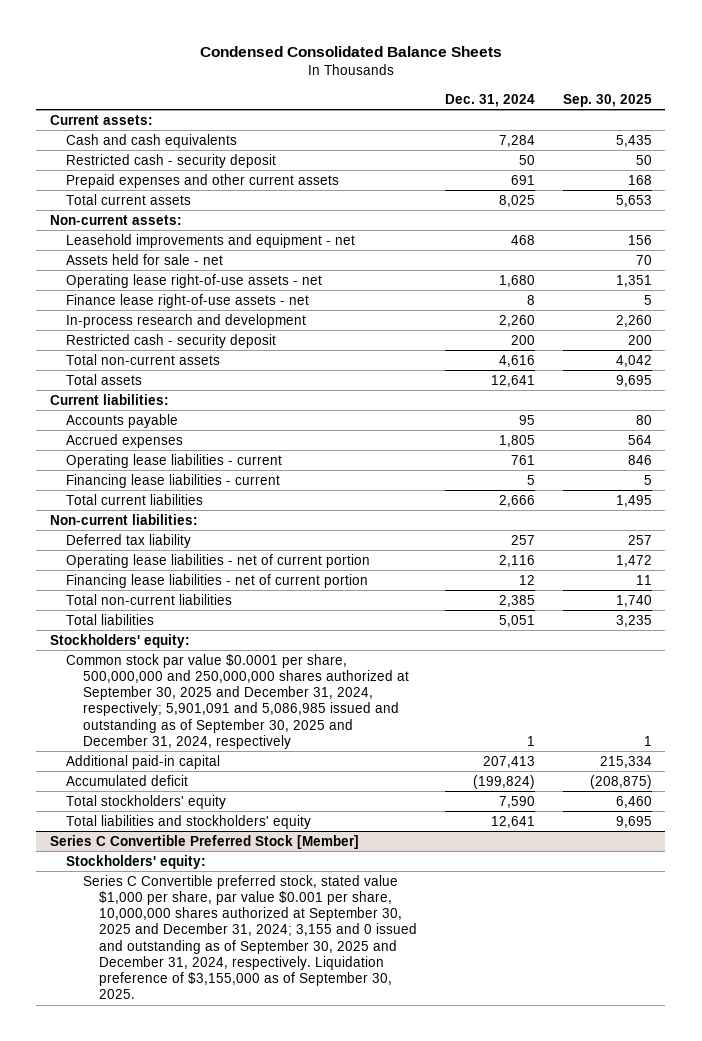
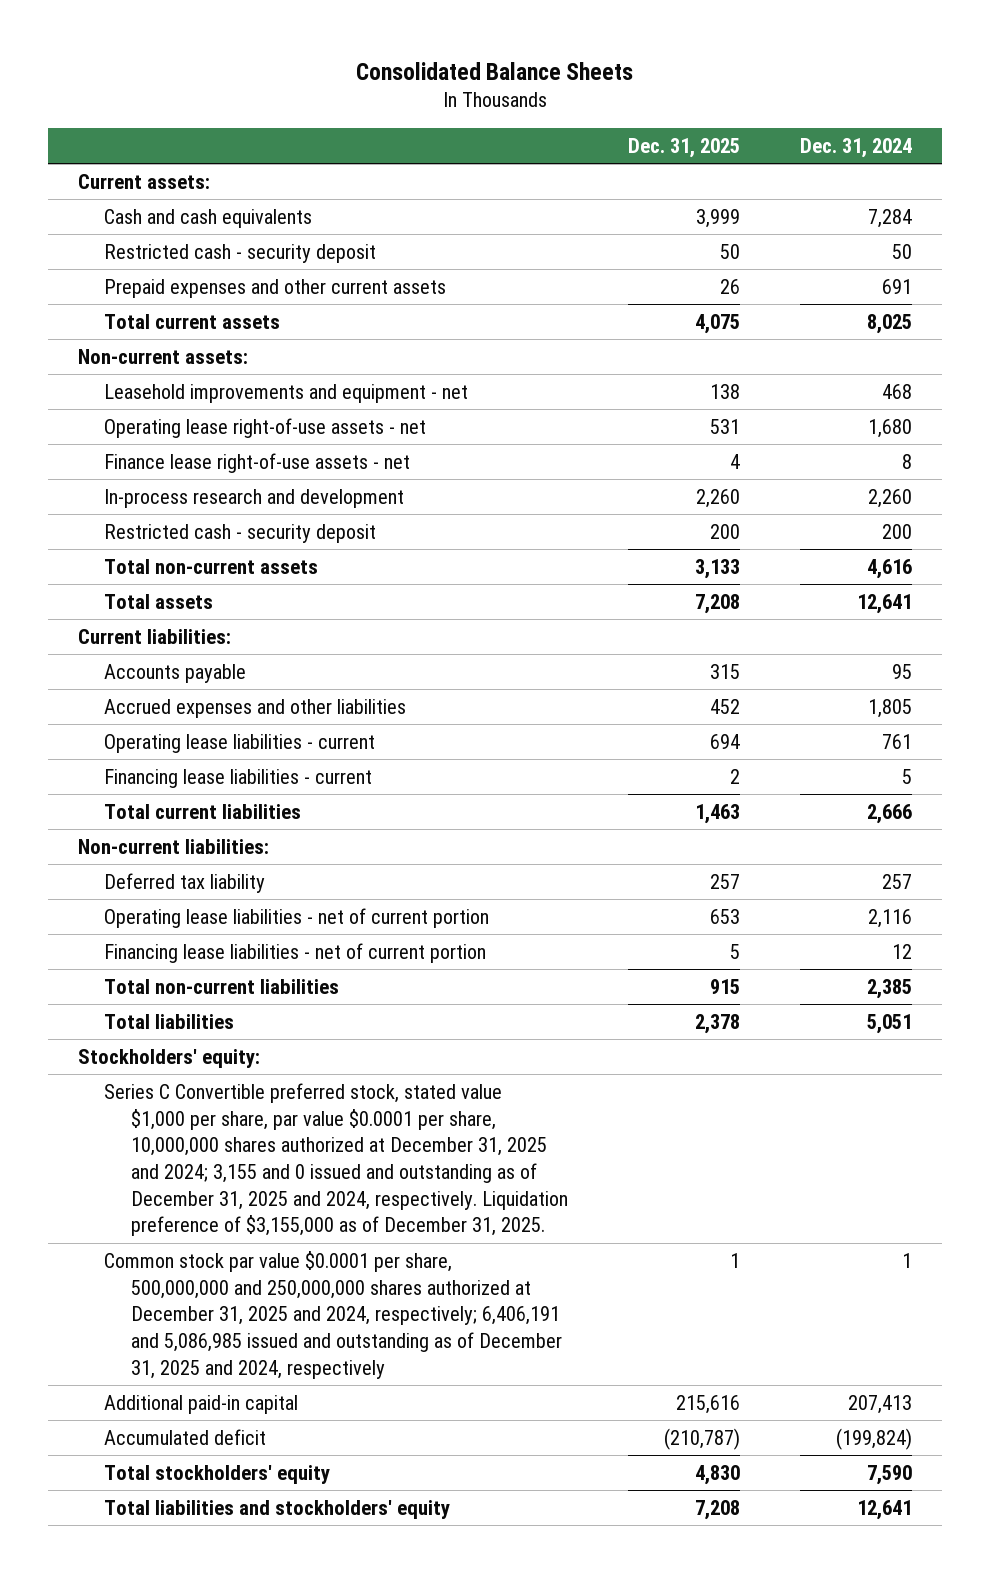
- Condensed Consolidated Balance Sheets
+ Consolidated Balance Sheets
- | Dec. 31, 2024 | Sep. 30, 2025
+ | Dec. 31, 2025 | Dec. 31, 2024
- Assets held for sale - net | | 70
- Accrued expenses | 1,805 | 564
+ Accrued expenses and other liabilities | 452 | 1,805
- Common stock par value $0.0001 per share, 500,000,000 and 250,000,000 shares authorized at September 30, 2025 and December 31, 2024, respectively; 5,901,091 and 5,086,985 issued and outstanding as of September 30, 2025 and December 31, 2024, respectively | 1 | 1
+ Series C Convertible preferred stock, stated value $1,000 per share, par value $0.0001 per share, 10,000,000 shares authorized at December 31, 2025 and 2024; 3,155 and 0 issued and outstanding as of December 31, 2025 and 2024, respectively. Liquidation preference of $3,155,000 as of December 31, 2025.
+ Common stock par value $0.0001 per share, 500,000,000 and 250,000,000 shares authorized at December 31, 2025 and 2024, respectively; 6,406,191 and 5,086,985 issued and outstanding as of December 31, 2025 and 2024, respectively | 1 | 1
- Series C Convertible Preferred Stock [Member]
- Stockholders' equity:
- Series C Convertible preferred stock, stated value $1,000 per share, par value $0.001 per share, 10,000,000 shares authorized at September 30, 2025 and December 31, 2024; 3,155 and 0 issued and outstanding as of September 30, 2025 and December 31, 2024, respectively. Liquidation preference of $3,155,000 as of September 30, 2025.

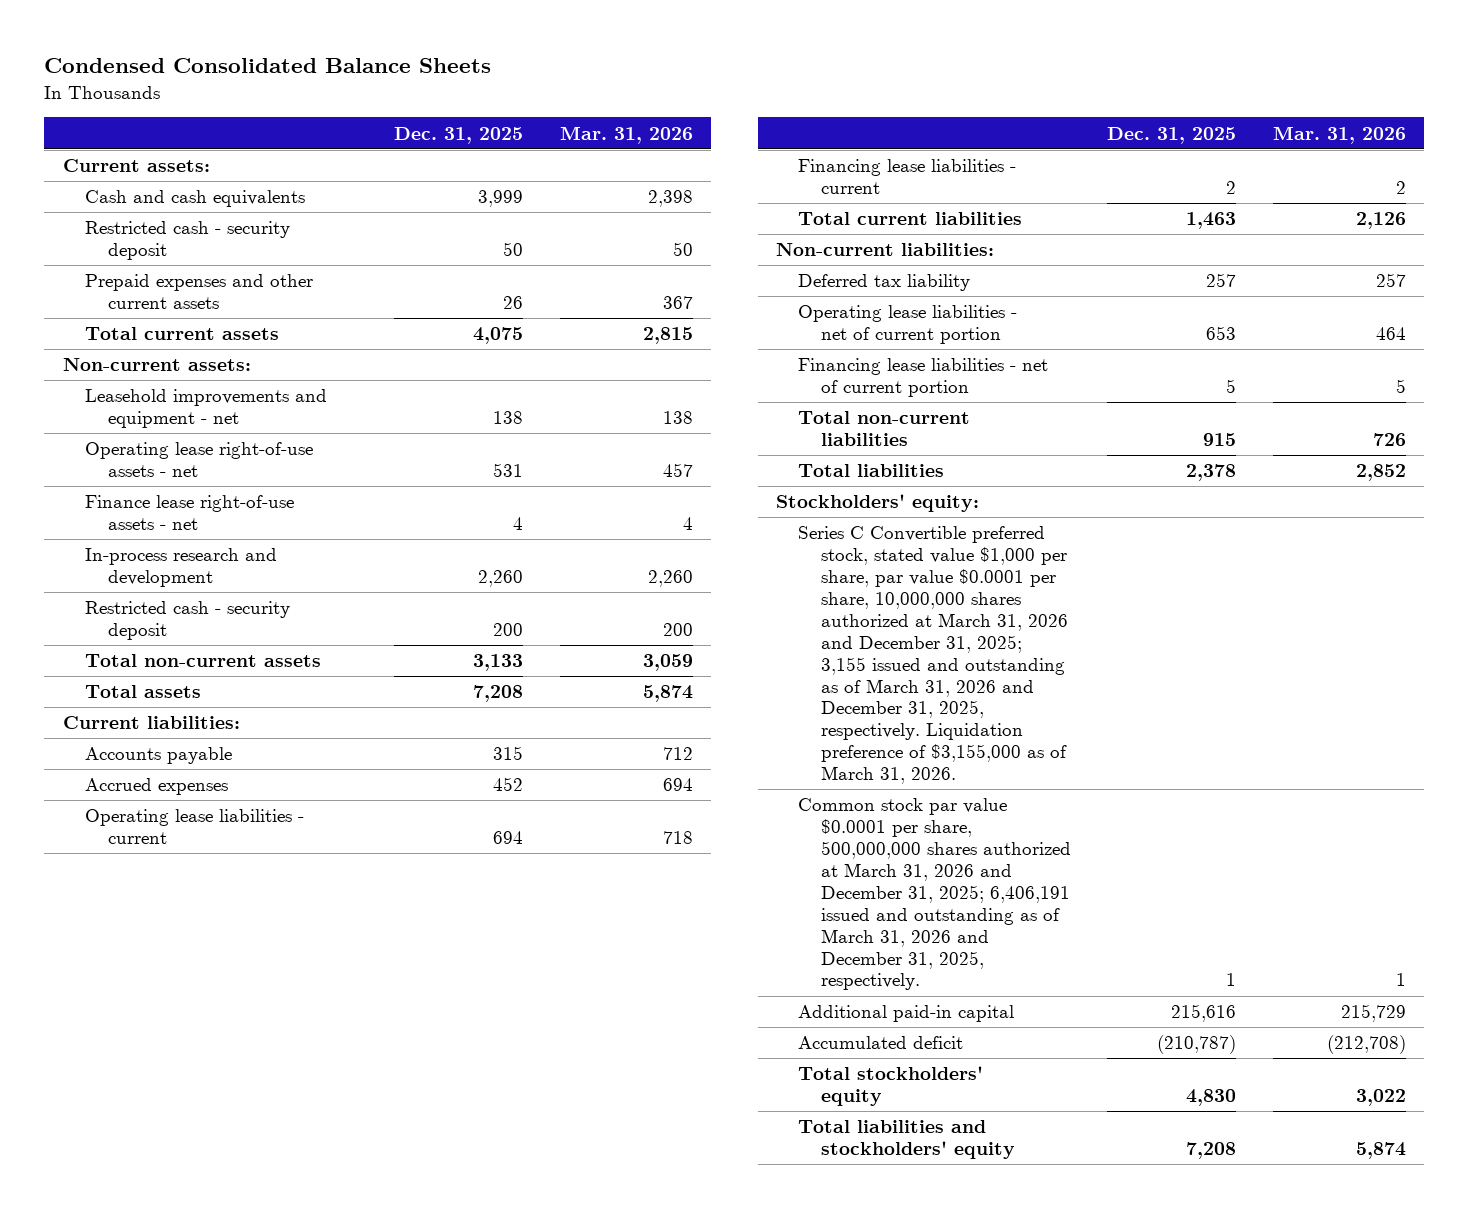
- Consolidated Balance Sheets
+ Condensed Consolidated Balance Sheets
- | Dec. 31, 2025 | Dec. 31, 2024
+ | Dec. 31, 2025 | Mar. 31, 2026
- Accrued expenses and other liabilities | 452 | 1,805
+ Accrued expenses | 452 | 694
- Series C Convertible preferred stock, stated value $1,000 per share, par value $0.0001 per share, 10,000,000 shares authorized at December 31, 2025 and 2024; 3,155 and 0 issued and outstanding as of December 31, 2025 and 2024, respectively. Liquidation preference of $3,155,000 as of December 31, 2025.
- Common stock par value $0.0001 per share, 500,000,000 and 250,000,000 shares authorized at December 31, 2025 and 2024, respectively; 6,406,191 and 5,086,985 issued and outstanding as of December 31, 2025 and 2024, respectively | 1 | 1
+ Series C Convertible preferred stock, stated value $1,000 per share, par value $0.0001 per share, 10,000,000 shares authorized at March 31, 2026 and December 31, 2025; 3,155 issued and outstanding as of March 31, 2026 and December 31, 2025, respectively. Liquidation preference of $3,155,000 as of March 31, 2026.
+ Common stock par value $0.0001 per share, 500,000,000 shares authorized at March 31, 2026 and December 31, 2025; 6,406,191 issued and outstanding as of March 31, 2026 and December 31, 2025, respectively. | 1 | 1

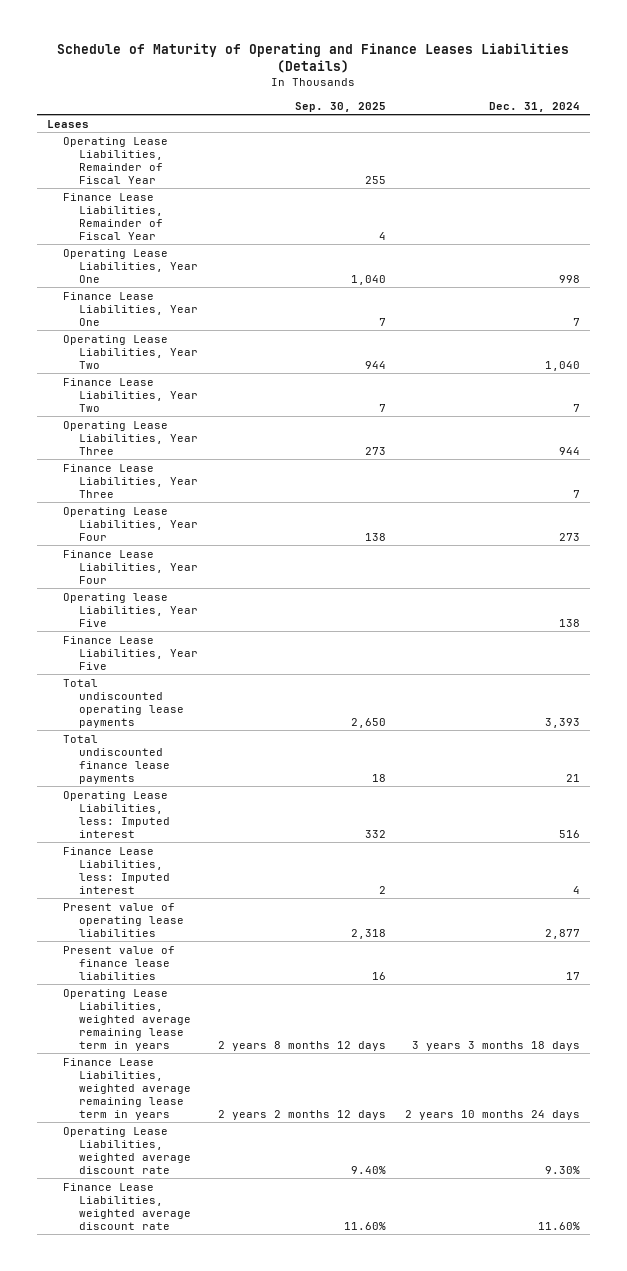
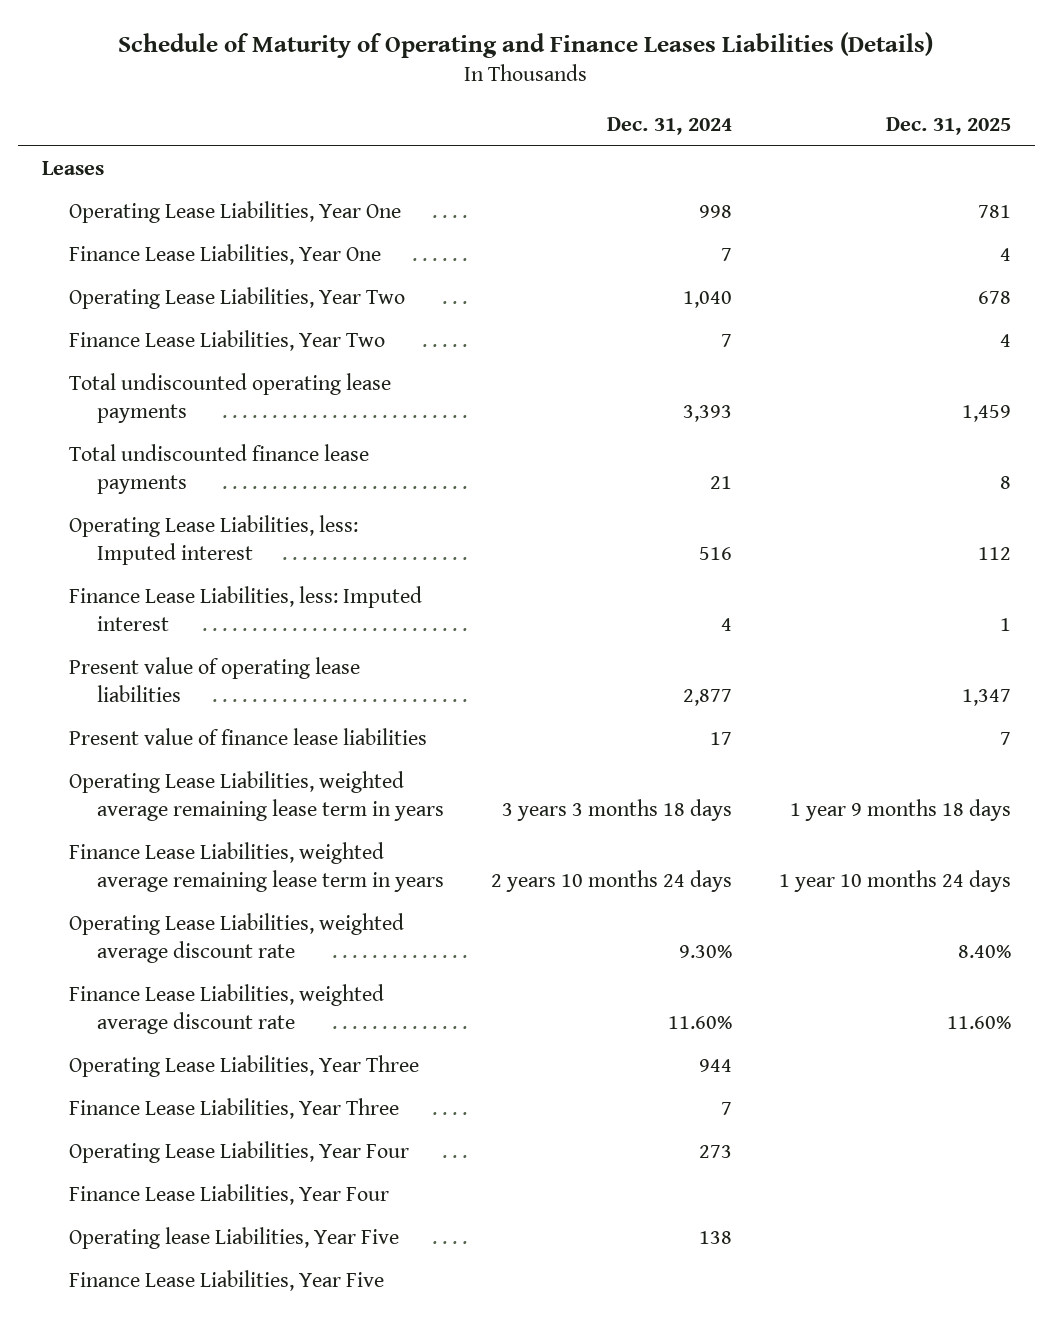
- | Sep. 30, 2025 | Dec. 31, 2024
+ | Dec. 31, 2024 | Dec. 31, 2025
- Operating Lease Liabilities, Remainder of Fiscal Year | 255 |
- Finance Lease Liabilities, Remainder of Fiscal Year | 4 |
moved down: Operating Lease Liabilities, Year Three | 944 |
moved down: Finance Lease Liabilities, Year Three | 7 |
moved down: Operating Lease Liabilities, Year Four | 273 |
moved down: Finance Lease Liabilities, Year Four
moved down: Operating lease Liabilities, Year Five | 138 |
moved down: Finance Lease Liabilities, Year Five

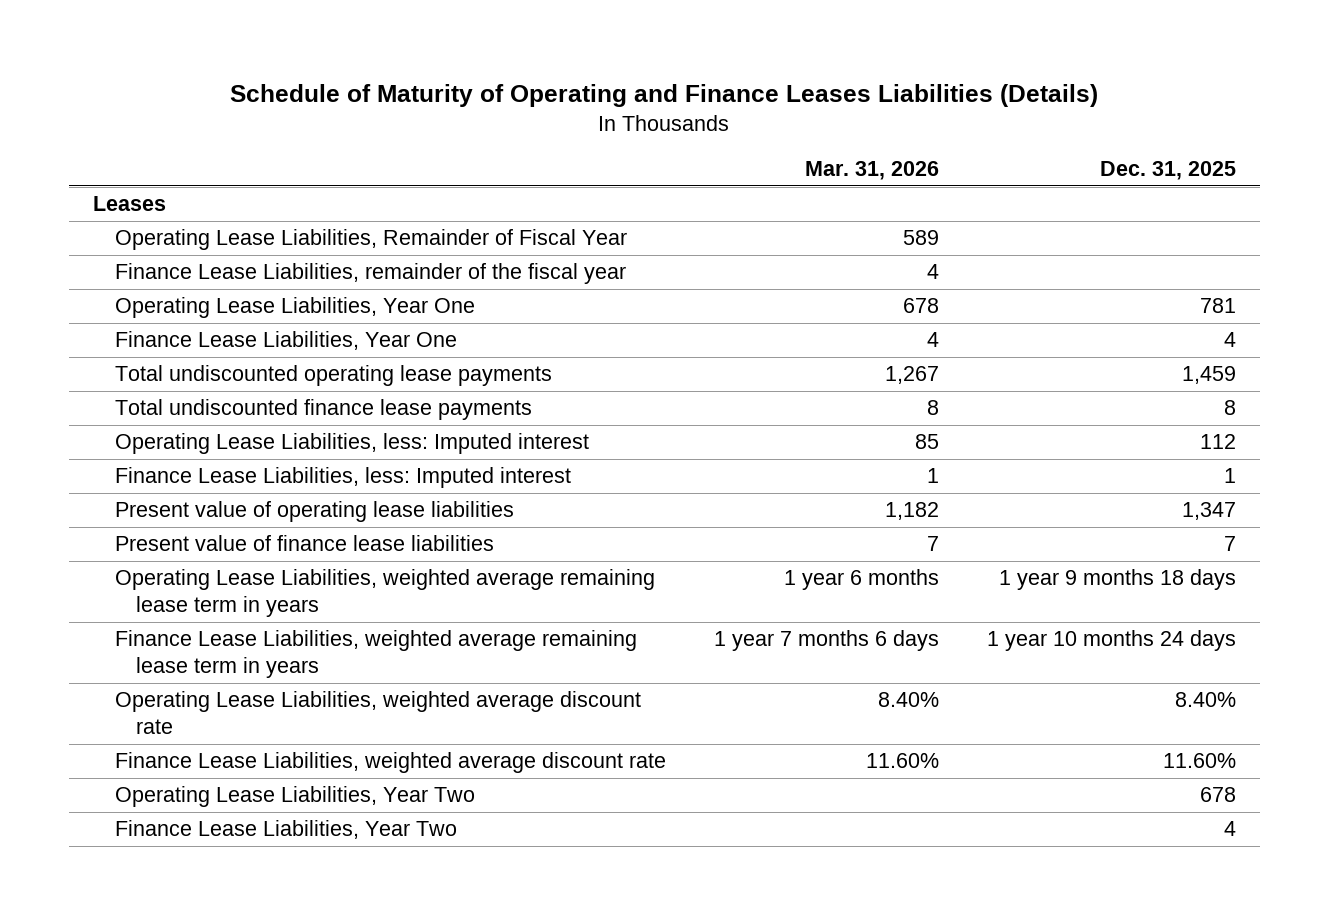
- | Dec. 31, 2024 | Dec. 31, 2025
+ | Mar. 31, 2026 | Dec. 31, 2025
+ Operating Lease Liabilities, Remainder of Fiscal Year | 589 |
+ Finance Lease Liabilities, remainder of the fiscal year | 4 |
- Operating Lease Liabilities, Year Three | 944 |
- Finance Lease Liabilities, Year Three | 7 |
- Operating Lease Liabilities, Year Four | 273 |
- Finance Lease Liabilities, Year Four
- Operating lease Liabilities, Year Five | 138 |
- Finance Lease Liabilities, Year Five
moved down: Operating Lease Liabilities, Year Two | | 678
moved down: Finance Lease Liabilities, Year Two | | 4

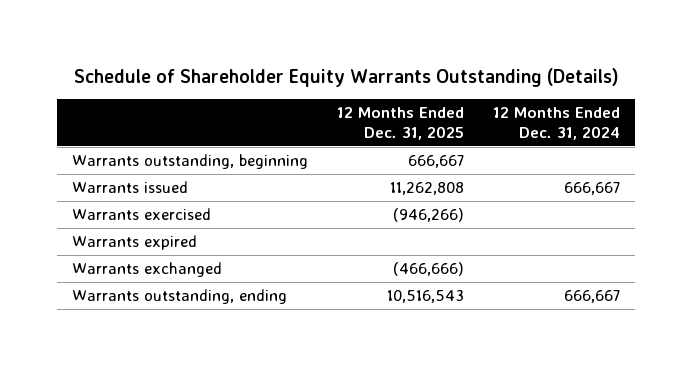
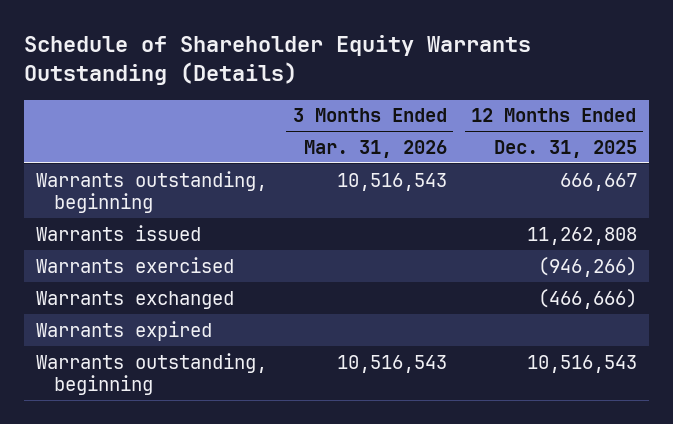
- | 12 Months Ended Dec. 31, 2025 | 12 Months Ended Dec. 31, 2024
+ | 3 Months Ended Mar. 31, 2026 | 12 Months Ended Dec. 31, 2025
- Warrants outstanding, ending | 10,516,543 | 666,667
moved down: Warrants expired
+ Warrants outstanding, beginning | 10,516,543 | 10,516,543

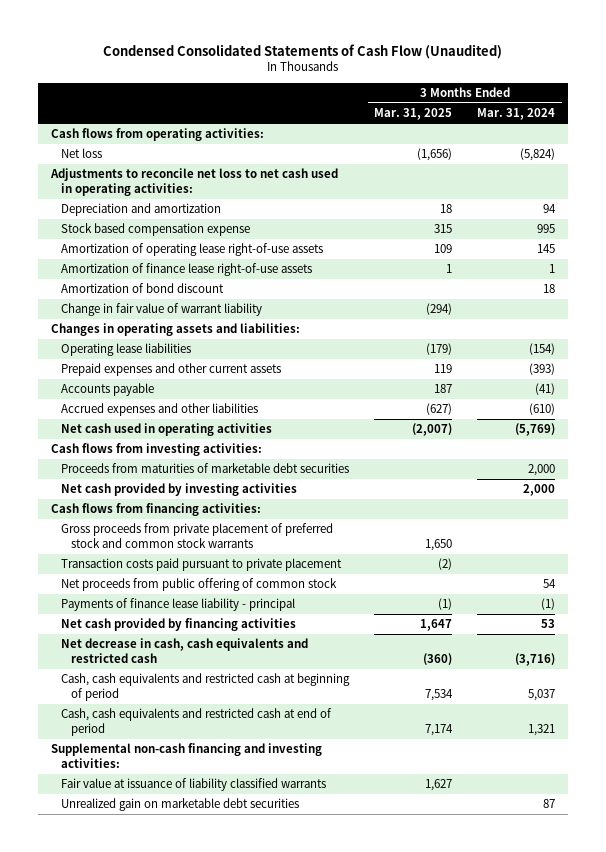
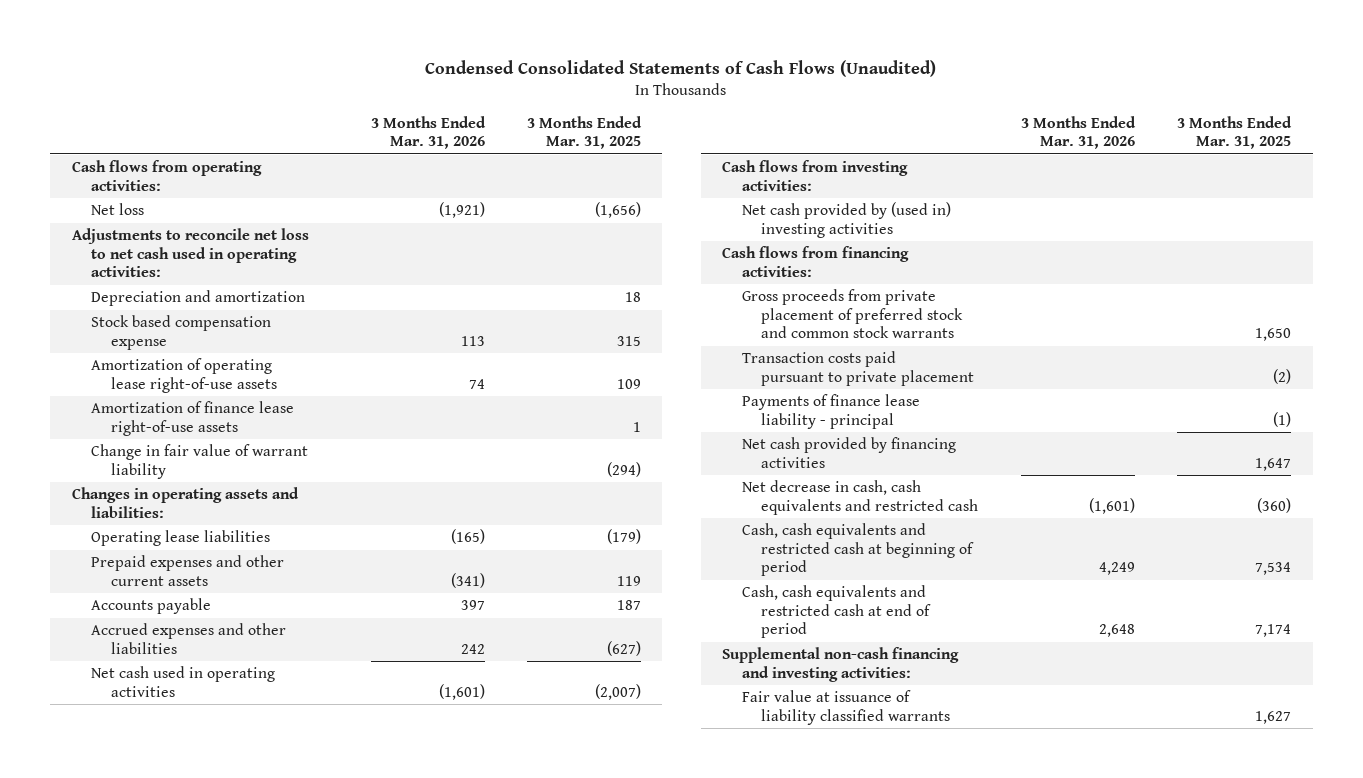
- Condensed Consolidated Statements of Cash Flow (Unaudited)
+ Condensed Consolidated Statements of Cash Flows (Unaudited)
- | 3 Months Ended Mar. 31, 2025 | 3 Months Ended Mar. 31, 2024
+ | 3 Months Ended Mar. 31, 2026 | 3 Months Ended Mar. 31, 2025
- Amortization of bond discount | | 18
- Proceeds from maturities of marketable debt securities | | 2,000
- Net cash provided by investing activities | | 2,000
+ Net cash provided by (used in) investing activities
- Net proceeds from public offering of common stock | | 54
- Unrealized gain on marketable debt securities | | 87

